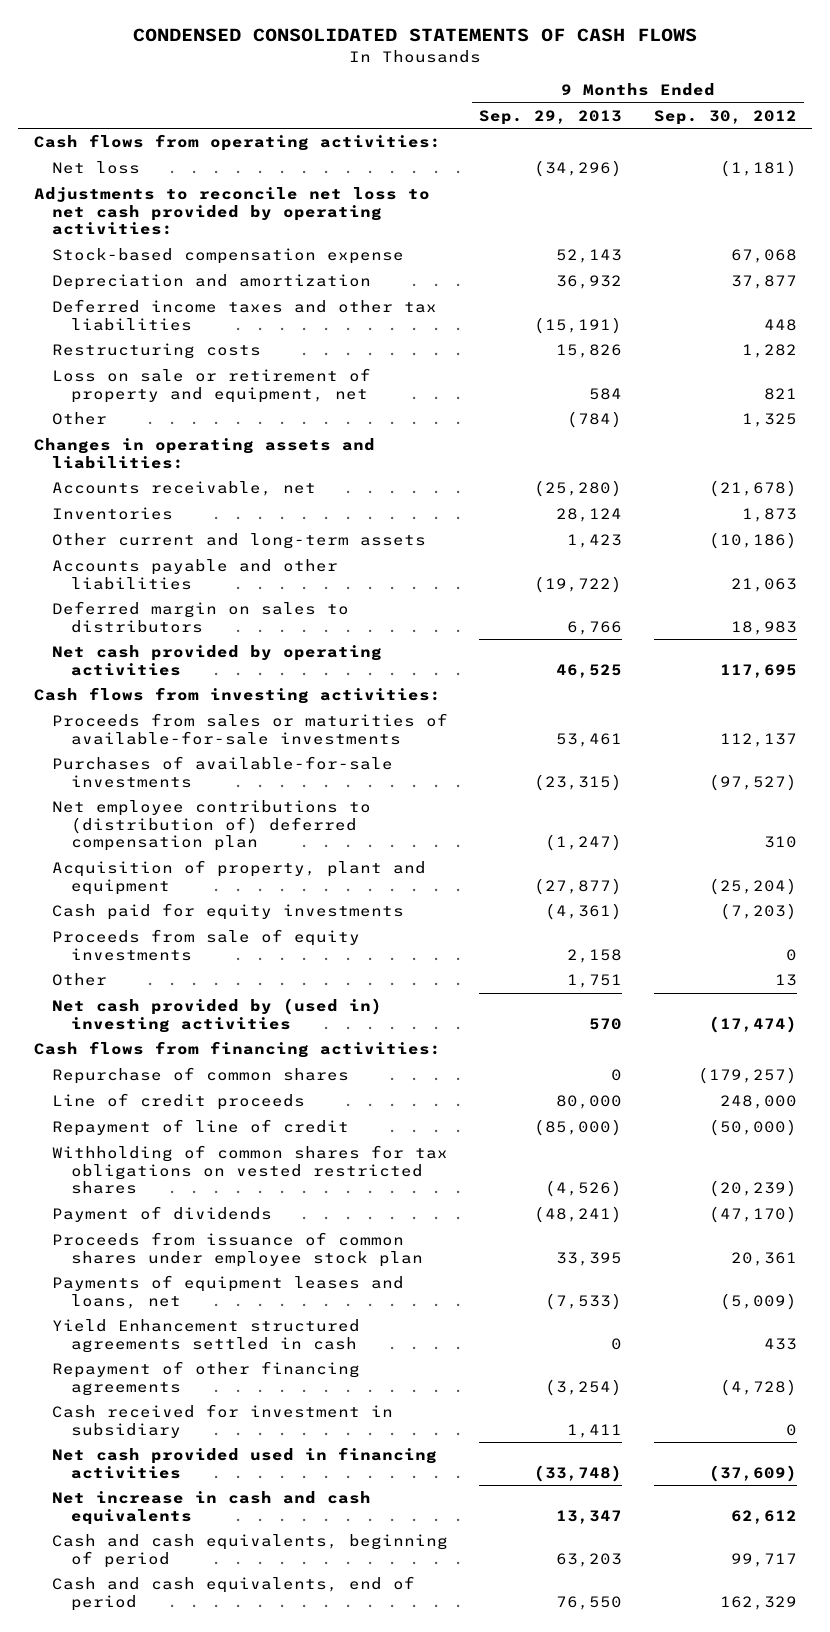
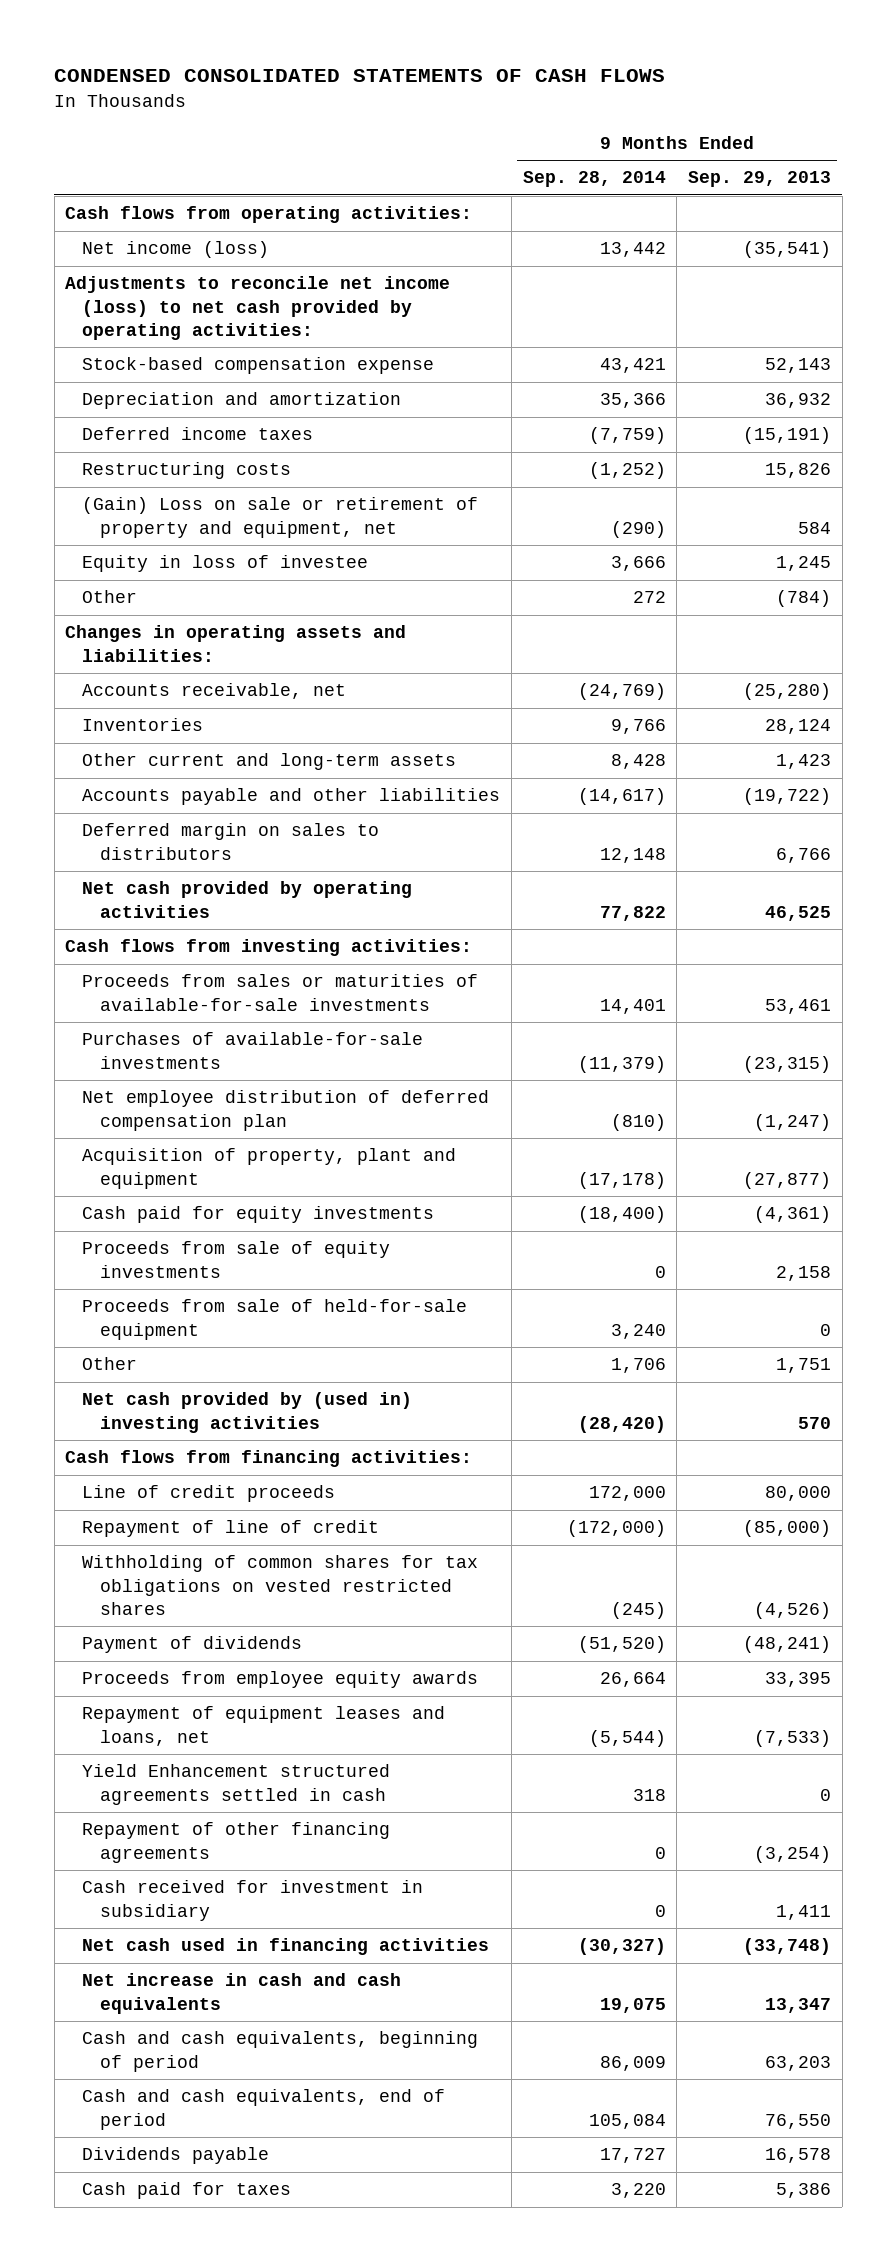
- | 9 Months Ended Sep. 29, 2013 | 9 Months Ended Sep. 30, 2012
+ | 9 Months Ended Sep. 28, 2014 | 9 Months Ended Sep. 29, 2013
- Net loss | (34,296) | (1,181)
- Adjustments to reconcile net loss to net cash provided by operating activities:
+ Net income (loss) | 13,442 | (35,541)
+ Adjustments to reconcile net income (loss) to net cash provided by operating activities:
- Deferred income taxes and other tax liabilities | (15,191) | 448
+ Deferred income taxes | (7,759) | (15,191)
- Loss on sale or retirement of property and equipment, net | 584 | 821
+ (Gain) Loss on sale or retirement of property and equipment, net | (290) | 584
+ Equity in loss of investee | 3,666 | 1,245
- Net employee contributions to (distribution of) deferred compensation plan | (1,247) | 310
+ Net employee distribution of deferred compensation plan | (810) | (1,247)
+ Proceeds from sale of held-for-sale equipment | 3,240 | 0
- Repurchase of common shares | 0 | (179,257)
- Proceeds from issuance of common shares under employee stock plan | 33,395 | 20,361
- Payments of equipment leases and loans, net | (7,533) | (5,009)
+ Proceeds from employee equity awards | 26,664 | 33,395
+ Repayment of equipment leases and loans, net | (5,544) | (7,533)
- Net cash provided used in financing activities | (33,748) | (37,609)
+ Net cash used in financing activities | (30,327) | (33,748)
+ Dividends payable | 17,727 | 16,578
+ Cash paid for taxes | 3,220 | 5,386

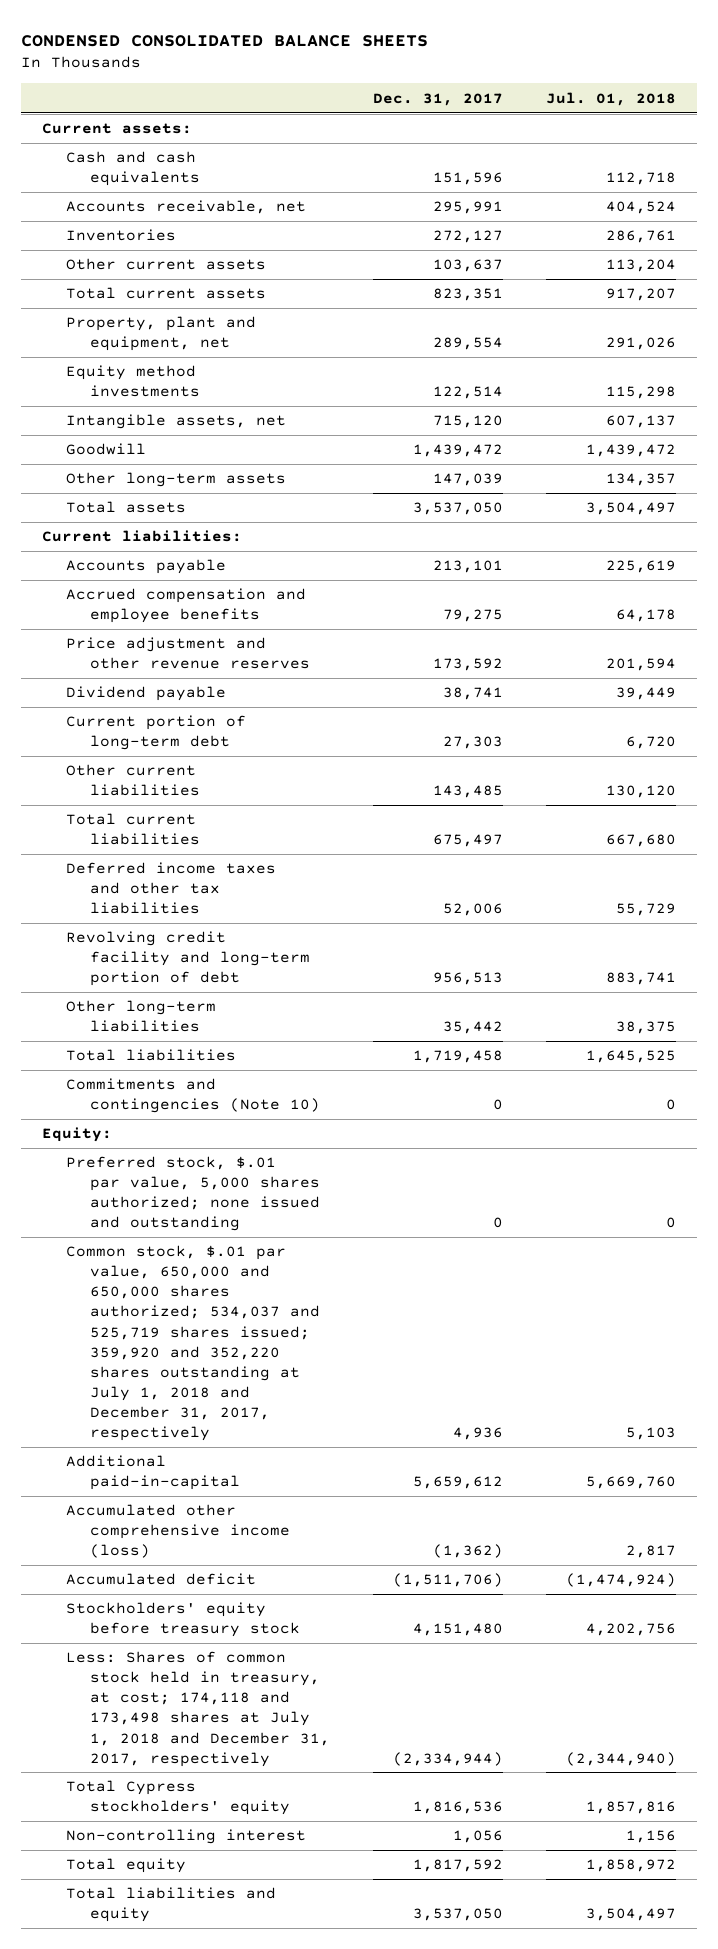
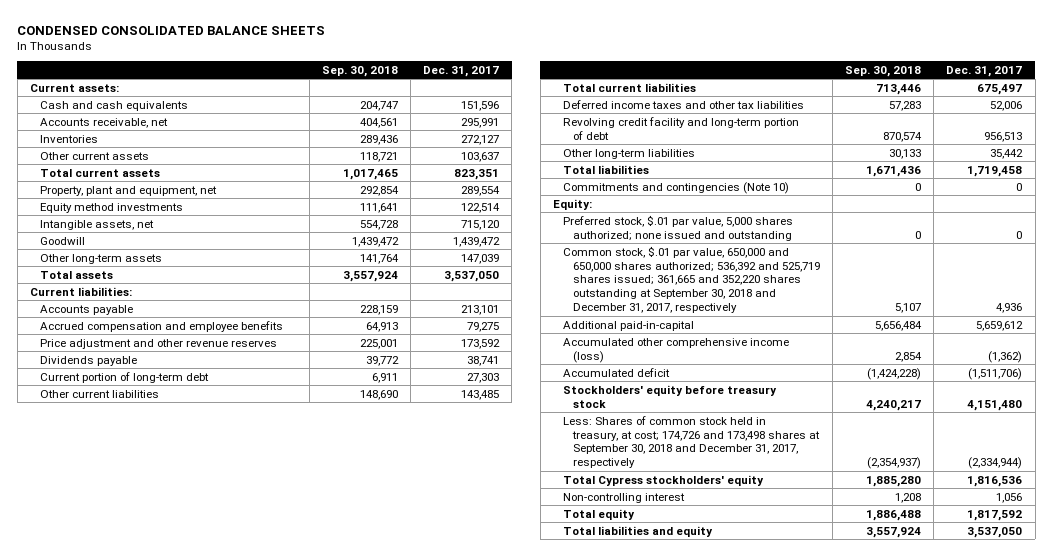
- | Dec. 31, 2017 | Jul. 01, 2018
+ | Sep. 30, 2018 | Dec. 31, 2017
- Dividend payable | 38,741 | 39,449
+ Dividends payable | 39,772 | 38,741
- Common stock, $.01 par value, 650,000 and 650,000 shares authorized; 534,037 and 525,719 shares issued; 359,920 and 352,220 shares outstanding at July 1, 2018 and December 31, 2017, respectively | 4,936 | 5,103
+ Common stock, $.01 par value, 650,000 and 650,000 shares authorized; 536,392 and 525,719 shares issued; 361,665 and 352,220 shares outstanding at September 30, 2018 and December 31, 2017, respectively | 5,107 | 4,936
- Less: Shares of common stock held in treasury, at cost; 174,118 and 173,498 shares at July 1, 2018 and December 31, 2017, respectively | (2,334,944) | (2,344,940)
+ Less: Shares of common stock held in treasury, at cost; 174,726 and 173,498 shares at September 30, 2018 and December 31, 2017, respectively | (2,354,937) | (2,334,944)

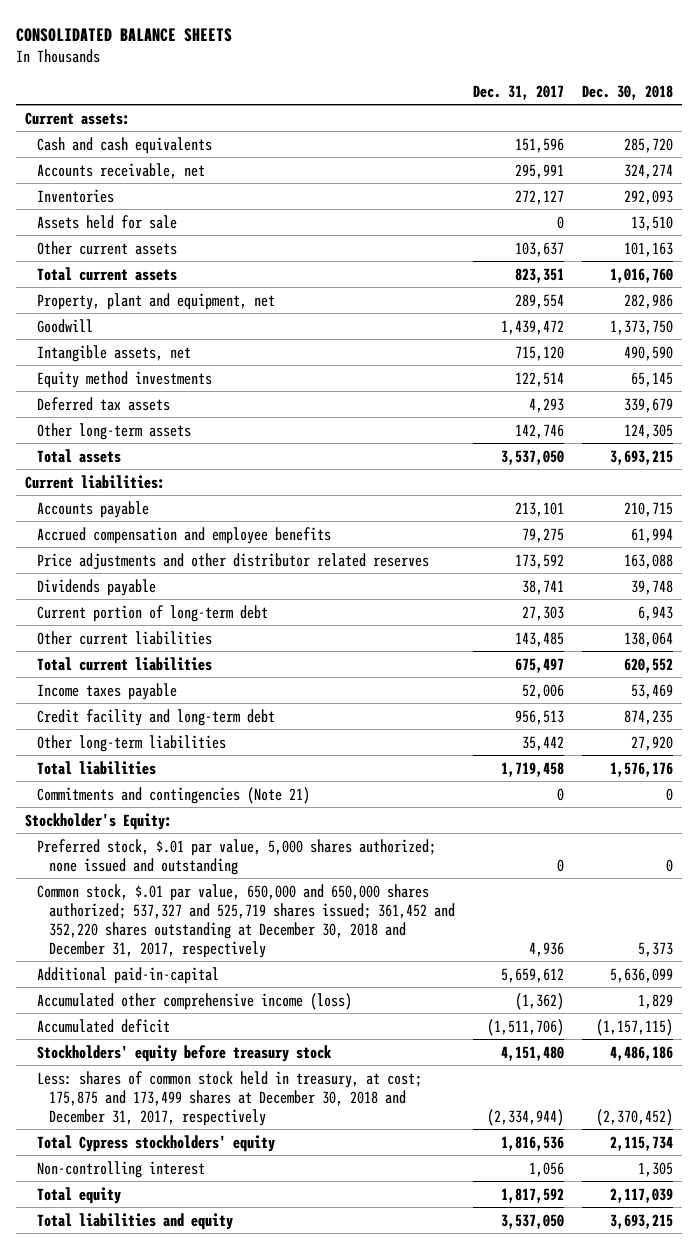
- CONDENSED CONSOLIDATED BALANCE SHEETS
+ CONSOLIDATED BALANCE SHEETS
- | Sep. 30, 2018 | Dec. 31, 2017
+ | Dec. 31, 2017 | Dec. 30, 2018
+ Assets held for sale | 0 | 13,510
- Other long-term assets | 141,764 | 147,039
moved down: Intangible assets, net | 715,120 | 490,590
moved down: Equity method investments | 122,514 | 65,145
+ Deferred tax assets | 4,293 | 339,679
+ Other long-term assets | 142,746 | 124,305
- Price adjustment and other revenue reserves | 225,001 | 173,592
+ Price adjustments and other distributor related reserves | 173,592 | 163,088
- Deferred income taxes and other tax liabilities | 57,283 | 52,006
- Revolving credit facility and long-term portion of debt | 870,574 | 956,513
+ Income taxes payable | 52,006 | 53,469
+ Credit facility and long-term debt | 956,513 | 874,235
- Commitments and contingencies (Note 10) | 0 | 0
- Equity:
+ Commitments and contingencies (Note 21) | 0 | 0
+ Stockholder's Equity:
- Common stock, $.01 par value, 650,000 and 650,000 shares authorized; 536,392 and 525,719 shares issued; 361,665 and 352,220 shares outstanding at September 30, 2018 and December 31, 2017, respectively | 5,107 | 4,936
+ Common stock, $.01 par value, 650,000 and 650,000 shares authorized; 537,327 and 525,719 shares issued; 361,452 and 352,220 shares outstanding at December 30, 2018 and December 31, 2017, respectively | 4,936 | 5,373
- Less: Shares of common stock held in treasury, at cost; 174,726 and 173,498 shares at September 30, 2018 and December 31, 2017, respectively | (2,354,937) | (2,334,944)
+ Less: shares of common stock held in treasury, at cost; 175,875 and 173,499 shares at December 30, 2018 and December 31, 2017, respectively | (2,334,944) | (2,370,452)

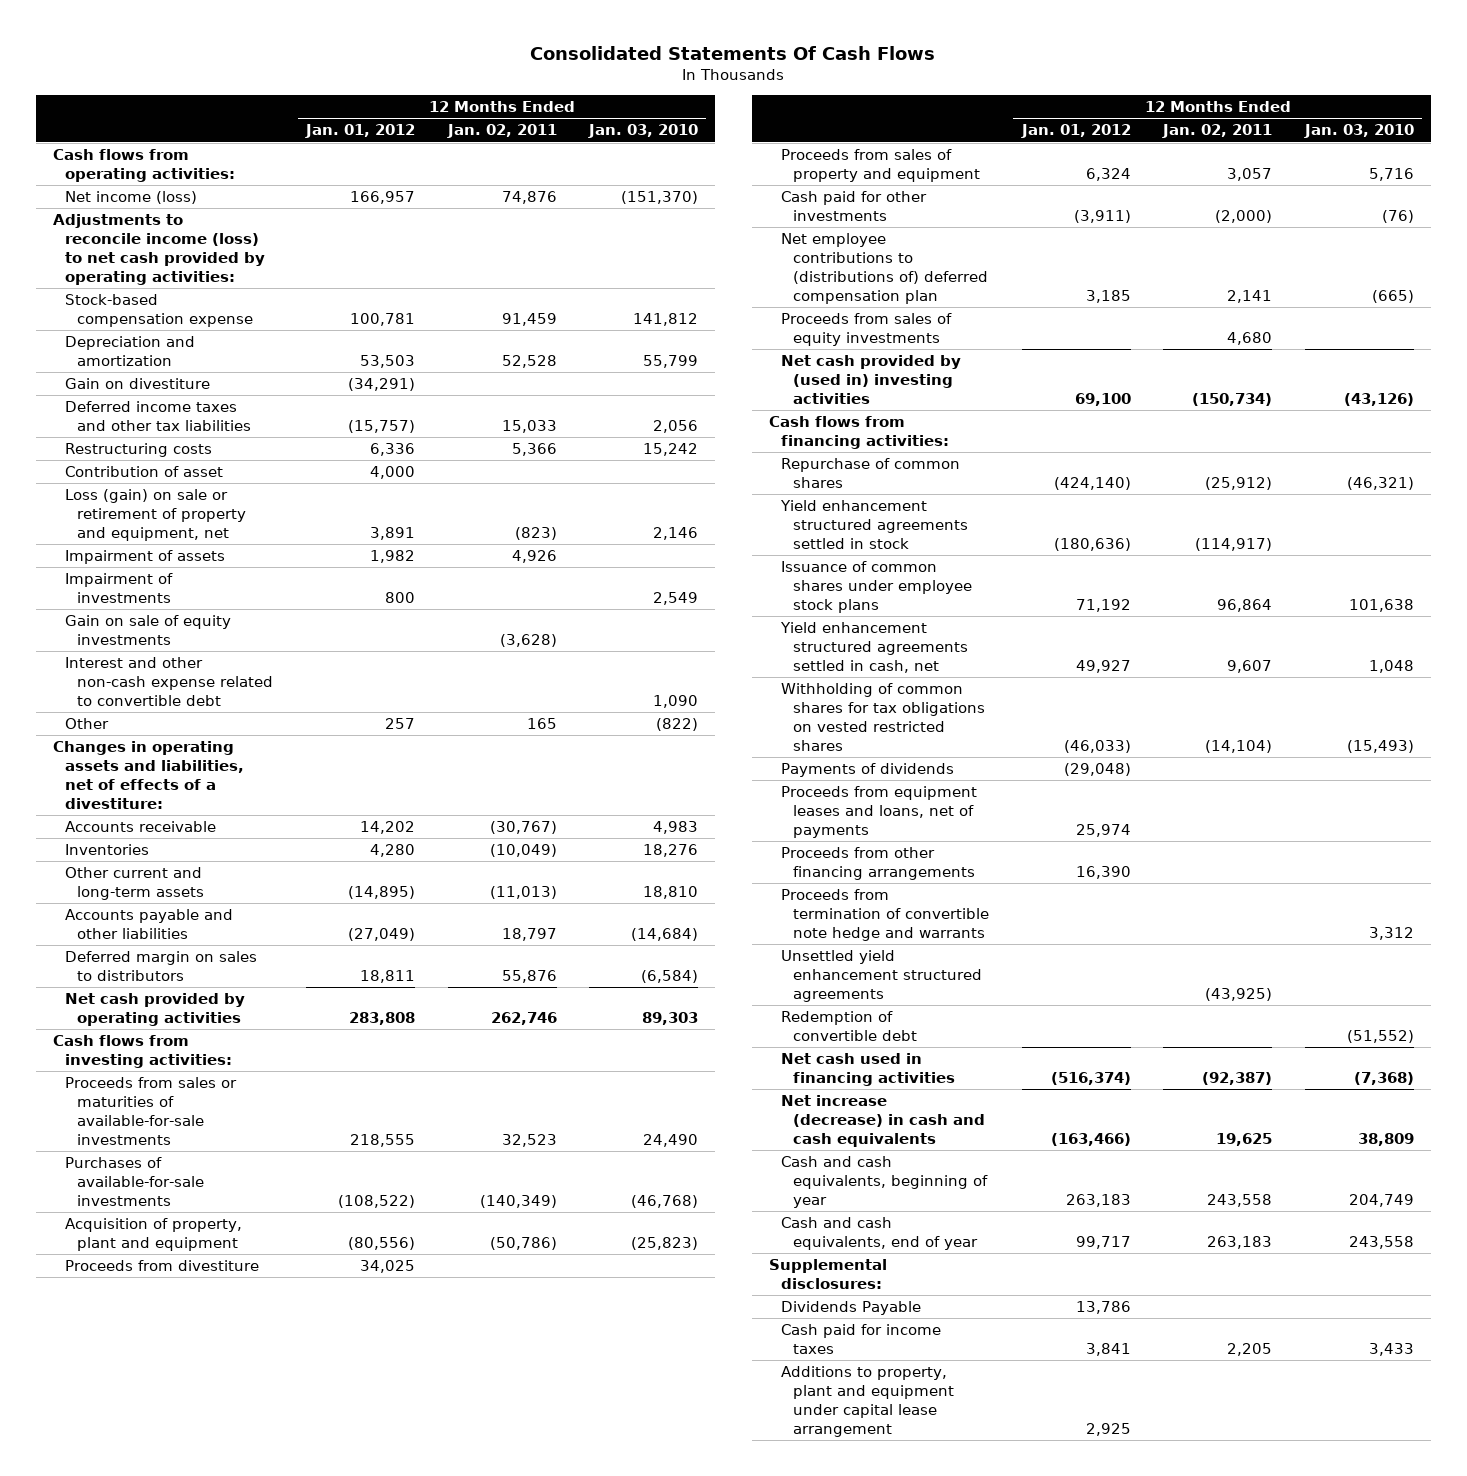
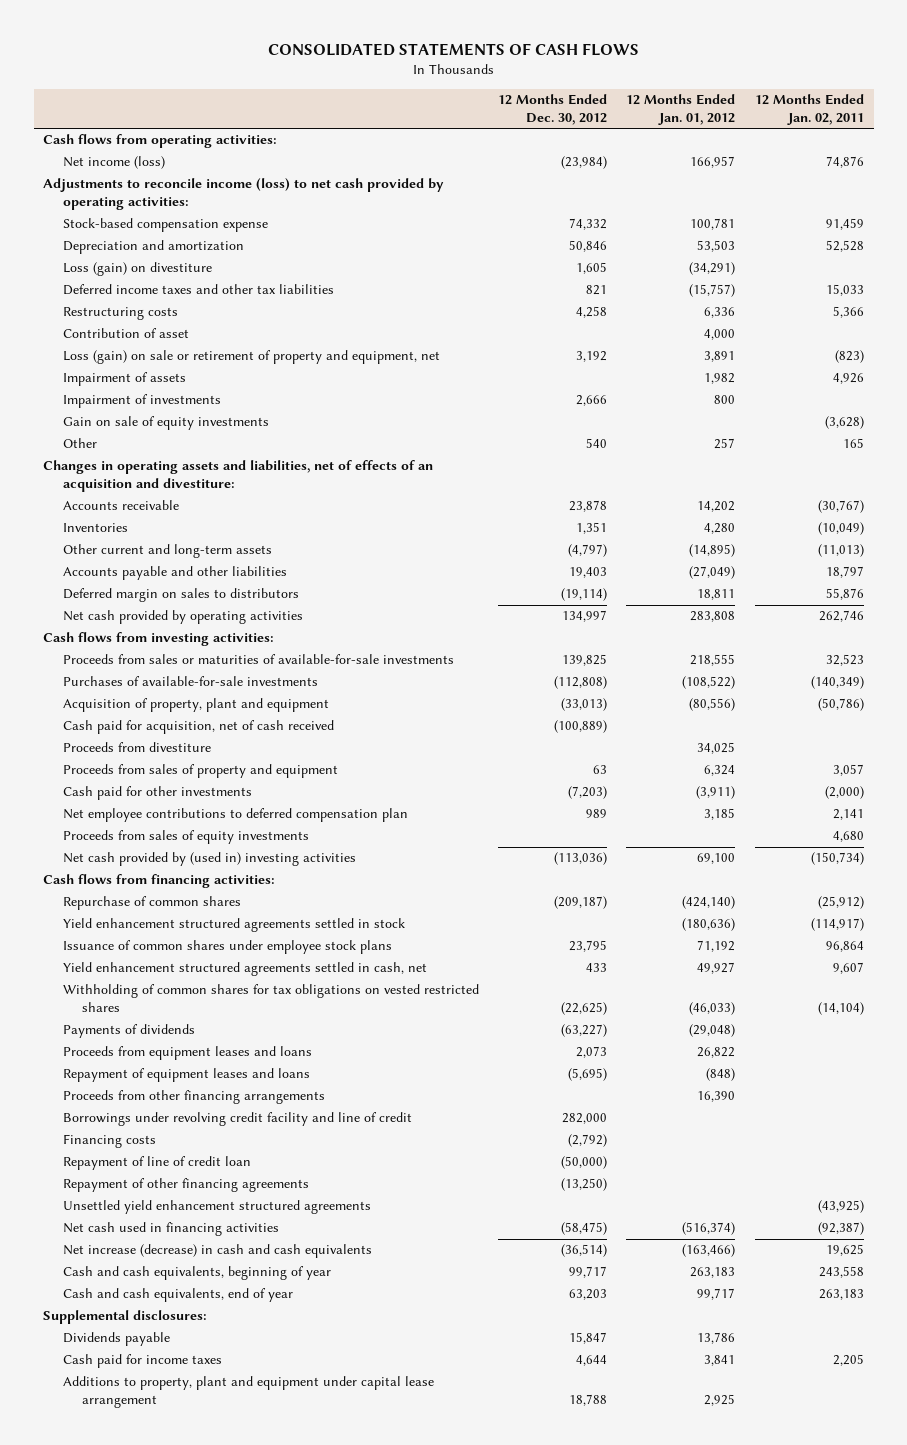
- Consolidated Statements Of Cash Flows
+ CONSOLIDATED STATEMENTS OF CASH FLOWS
- | 12 Months Ended Jan. 01, 2012 | 12 Months Ended Jan. 02, 2011 | 12 Months Ended Jan. 03, 2010
+ | 12 Months Ended Dec. 30, 2012 | 12 Months Ended Jan. 01, 2012 | 12 Months Ended Jan. 02, 2011
- Gain on divestiture | (34,291) | |
+ Loss (gain) on divestiture | 1,605 | (34,291) |
- Interest and other non-cash expense related to convertible debt | | | 1,090
- Changes in operating assets and liabilities, net of effects of a divestiture:
+ Changes in operating assets and liabilities, net of effects of an acquisition and divestiture:
+ Cash paid for acquisition, net of cash received | (100,889) | |
- Net employee contributions to (distributions of) deferred compensation plan | 3,185 | 2,141 | (665)
+ Net employee contributions to deferred compensation plan | 989 | 3,185 | 2,141
- Proceeds from equipment leases and loans, net of payments | 25,974 | |
+ Proceeds from equipment leases and loans | 2,073 | 26,822 |
+ Repayment of equipment leases and loans | (5,695) | (848) |
- Proceeds from termination of convertible note hedge and warrants | | | 3,312
+ Borrowings under revolving credit facility and line of credit | 282,000 | |
+ Financing costs | (2,792) | |
+ Repayment of line of credit loan | (50,000) | |
+ Repayment of other financing agreements | (13,250) | |
- Redemption of convertible debt | | | (51,552)
- Dividends Payable | 13,786 | |
+ Dividends payable | 15,847 | 13,786 |

